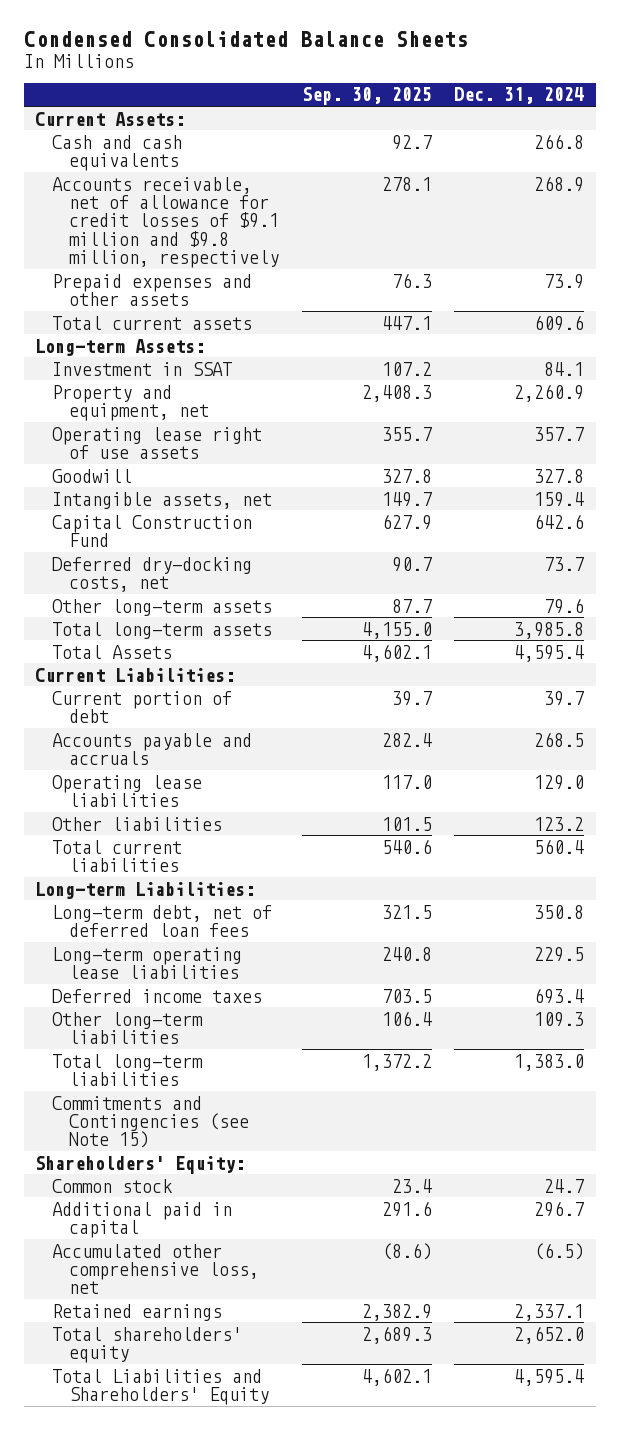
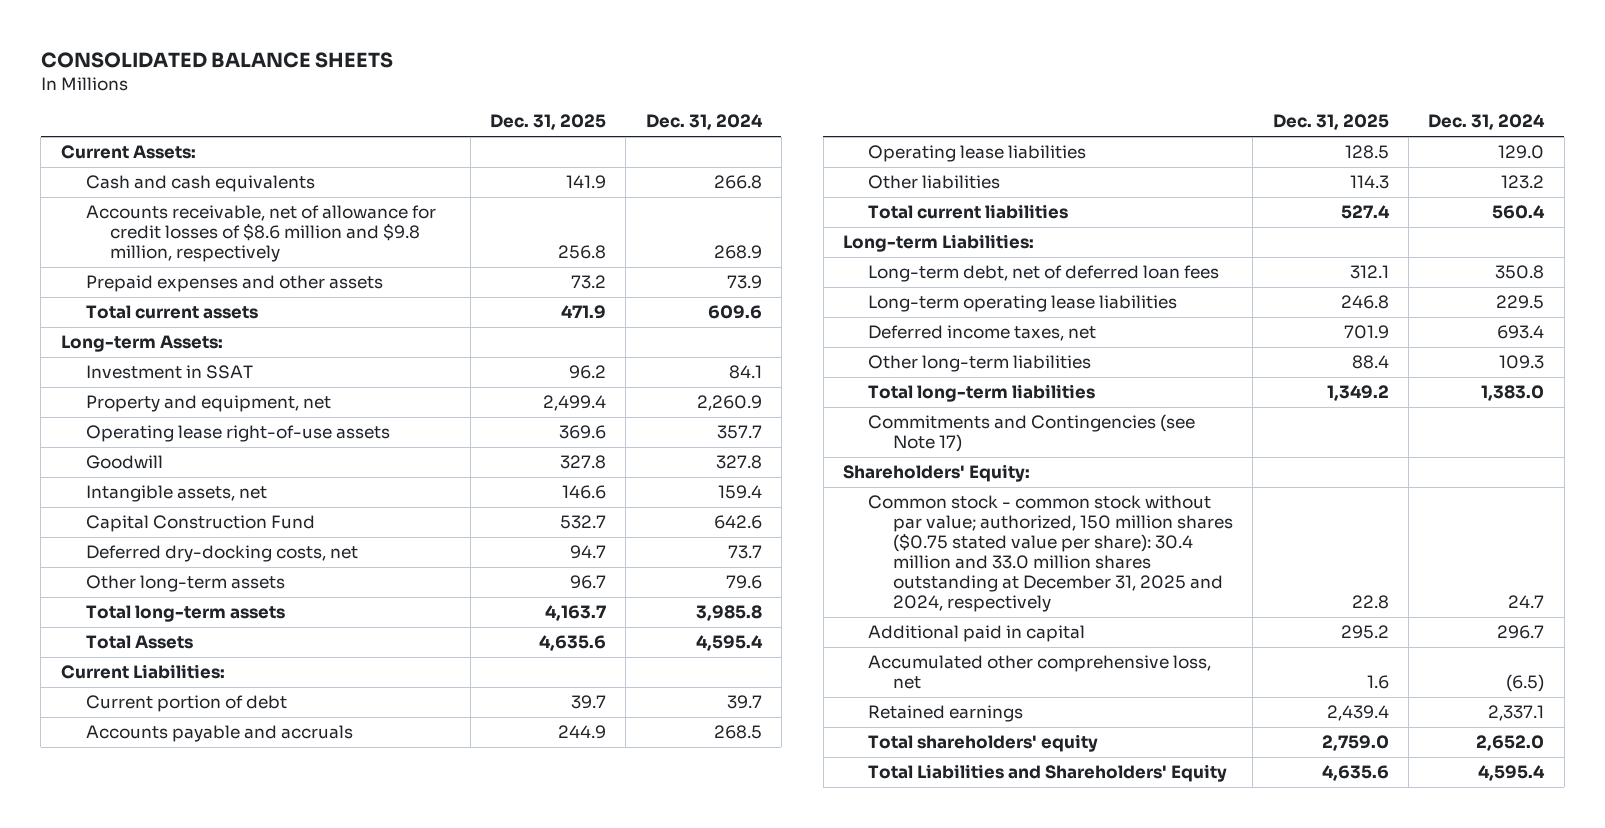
- Condensed Consolidated Balance Sheets
+ CONSOLIDATED BALANCE SHEETS
- | Sep. 30, 2025 | Dec. 31, 2024
+ | Dec. 31, 2025 | Dec. 31, 2024
- Accounts receivable, net of allowance for credit losses of $9.1 million and $9.8 million, respectively | 278.1 | 268.9
+ Accounts receivable, net of allowance for credit losses of $8.6 million and $9.8 million, respectively | 256.8 | 268.9
- Operating lease right of use assets | 355.7 | 357.7
+ Operating lease right-of-use assets | 369.6 | 357.7
- Deferred income taxes | 703.5 | 693.4
+ Deferred income taxes, net | 701.9 | 693.4
- Commitments and Contingencies (see Note 15)
+ Commitments and Contingencies (see Note 17)
- Common stock | 23.4 | 24.7
+ Common stock - common stock without par value; authorized, 150 million shares ($0.75 stated value per share): 30.4 million and 33.0 million shares outstanding at December 31, 2025 and 2024, respectively | 22.8 | 24.7

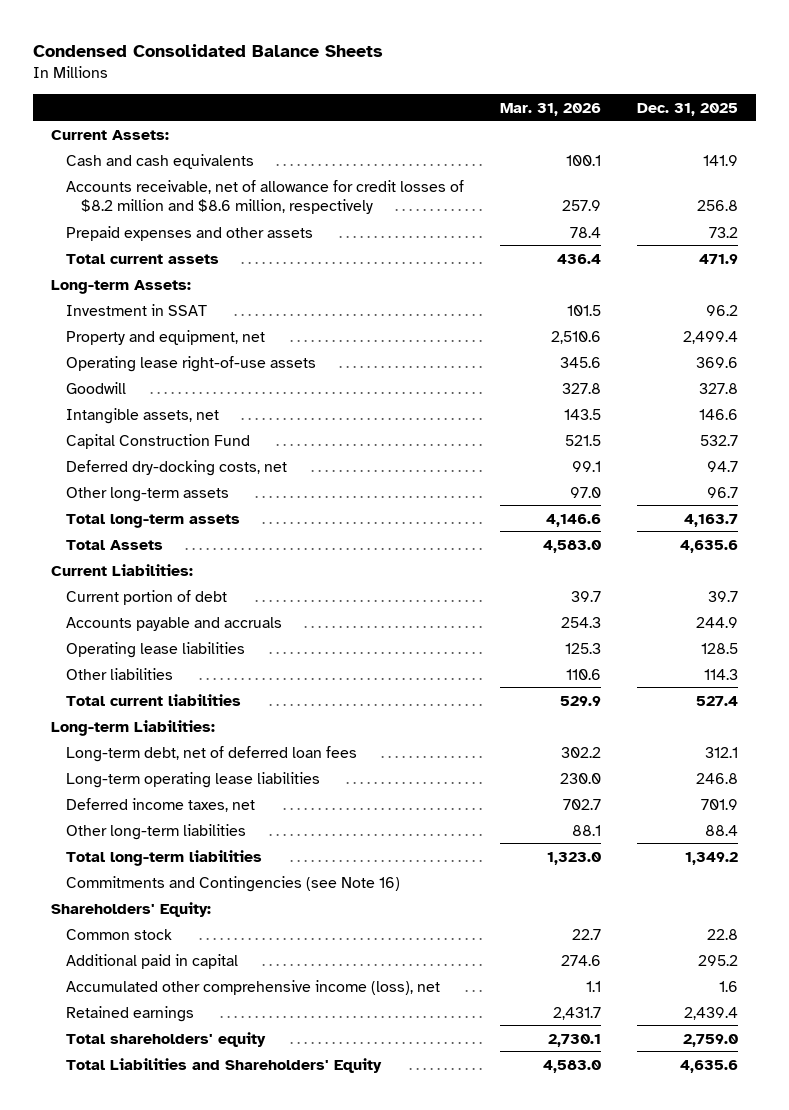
- CONSOLIDATED BALANCE SHEETS
+ Condensed Consolidated Balance Sheets
- | Dec. 31, 2025 | Dec. 31, 2024
+ | Mar. 31, 2026 | Dec. 31, 2025
- Accounts receivable, net of allowance for credit losses of $8.6 million and $9.8 million, respectively | 256.8 | 268.9
+ Accounts receivable, net of allowance for credit losses of $8.2 million and $8.6 million, respectively | 257.9 | 256.8
- Commitments and Contingencies (see Note 17)
+ Commitments and Contingencies (see Note 16)
- Common stock - common stock without par value; authorized, 150 million shares ($0.75 stated value per share): 30.4 million and 33.0 million shares outstanding at December 31, 2025 and 2024, respectively | 22.8 | 24.7
+ Common stock | 22.7 | 22.8
- Accumulated other comprehensive loss, net | 1.6 | (6.5)
+ Accumulated other comprehensive income (loss), net | 1.1 | 1.6

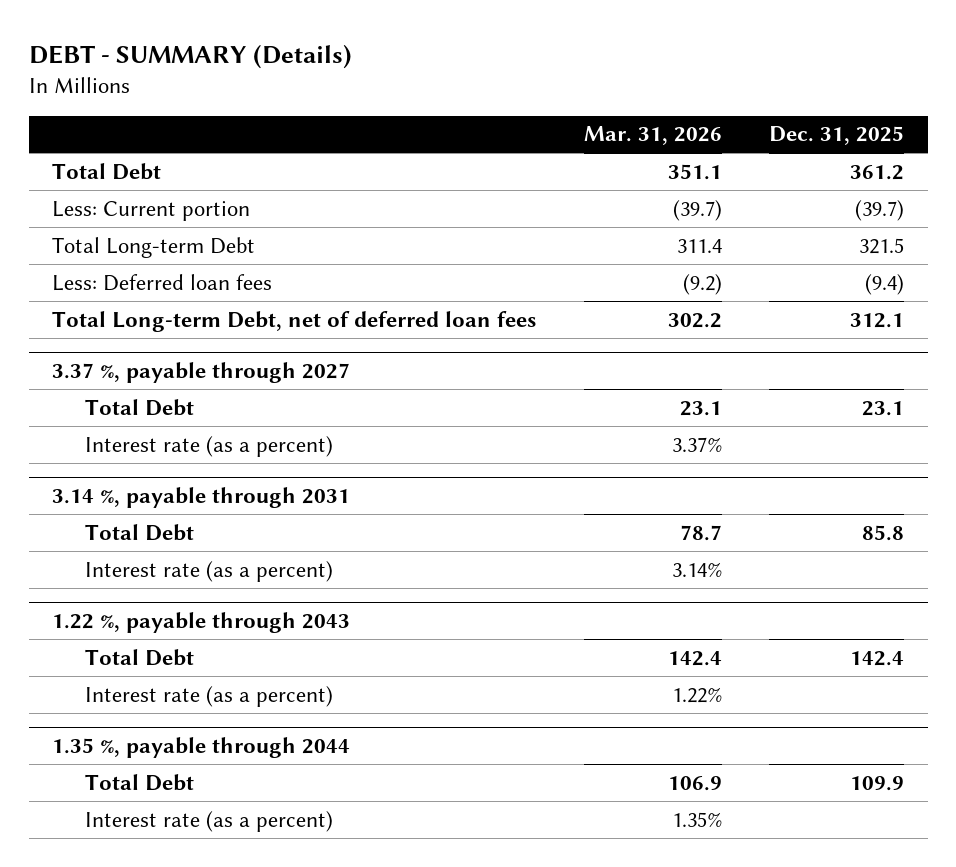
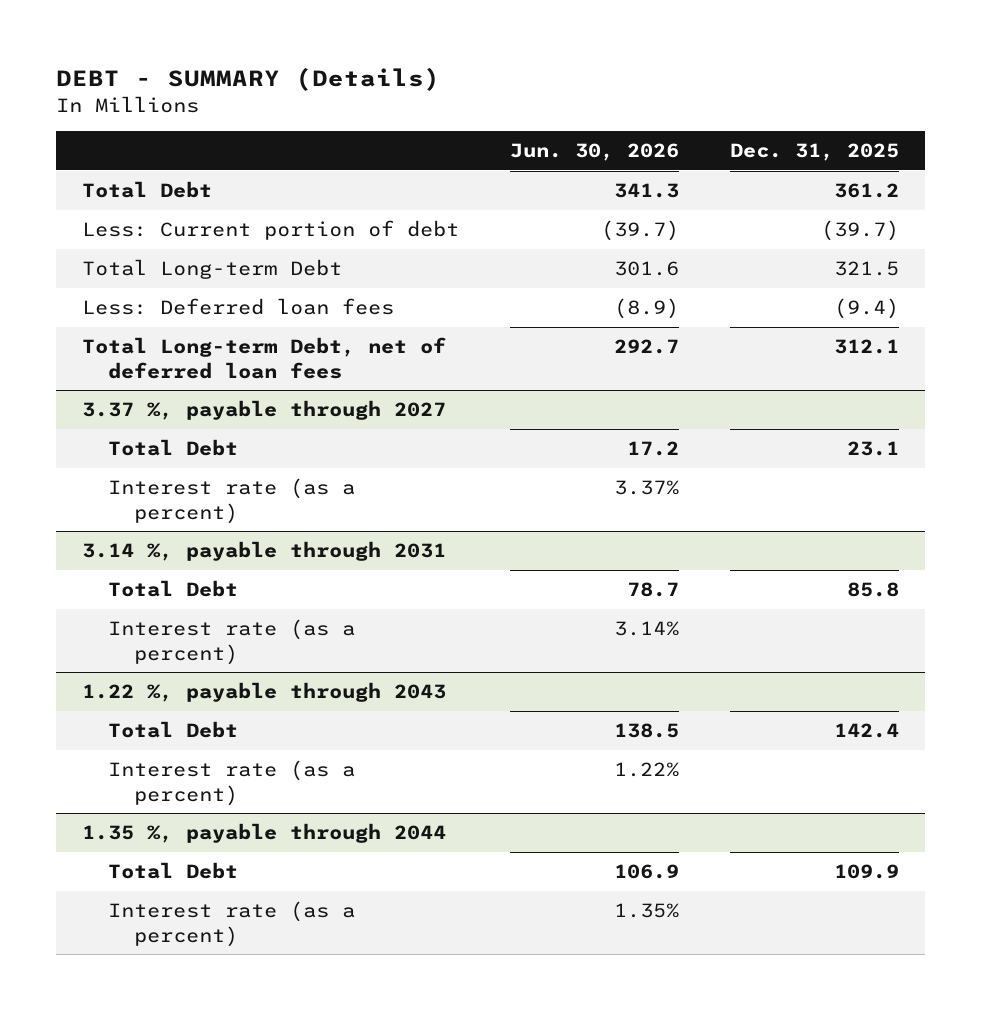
- | Mar. 31, 2026 | Dec. 31, 2025
+ | Jun. 30, 2026 | Dec. 31, 2025
- Less: Current portion | (39.7) | (39.7)
+ Less: Current portion of debt | (39.7) | (39.7)

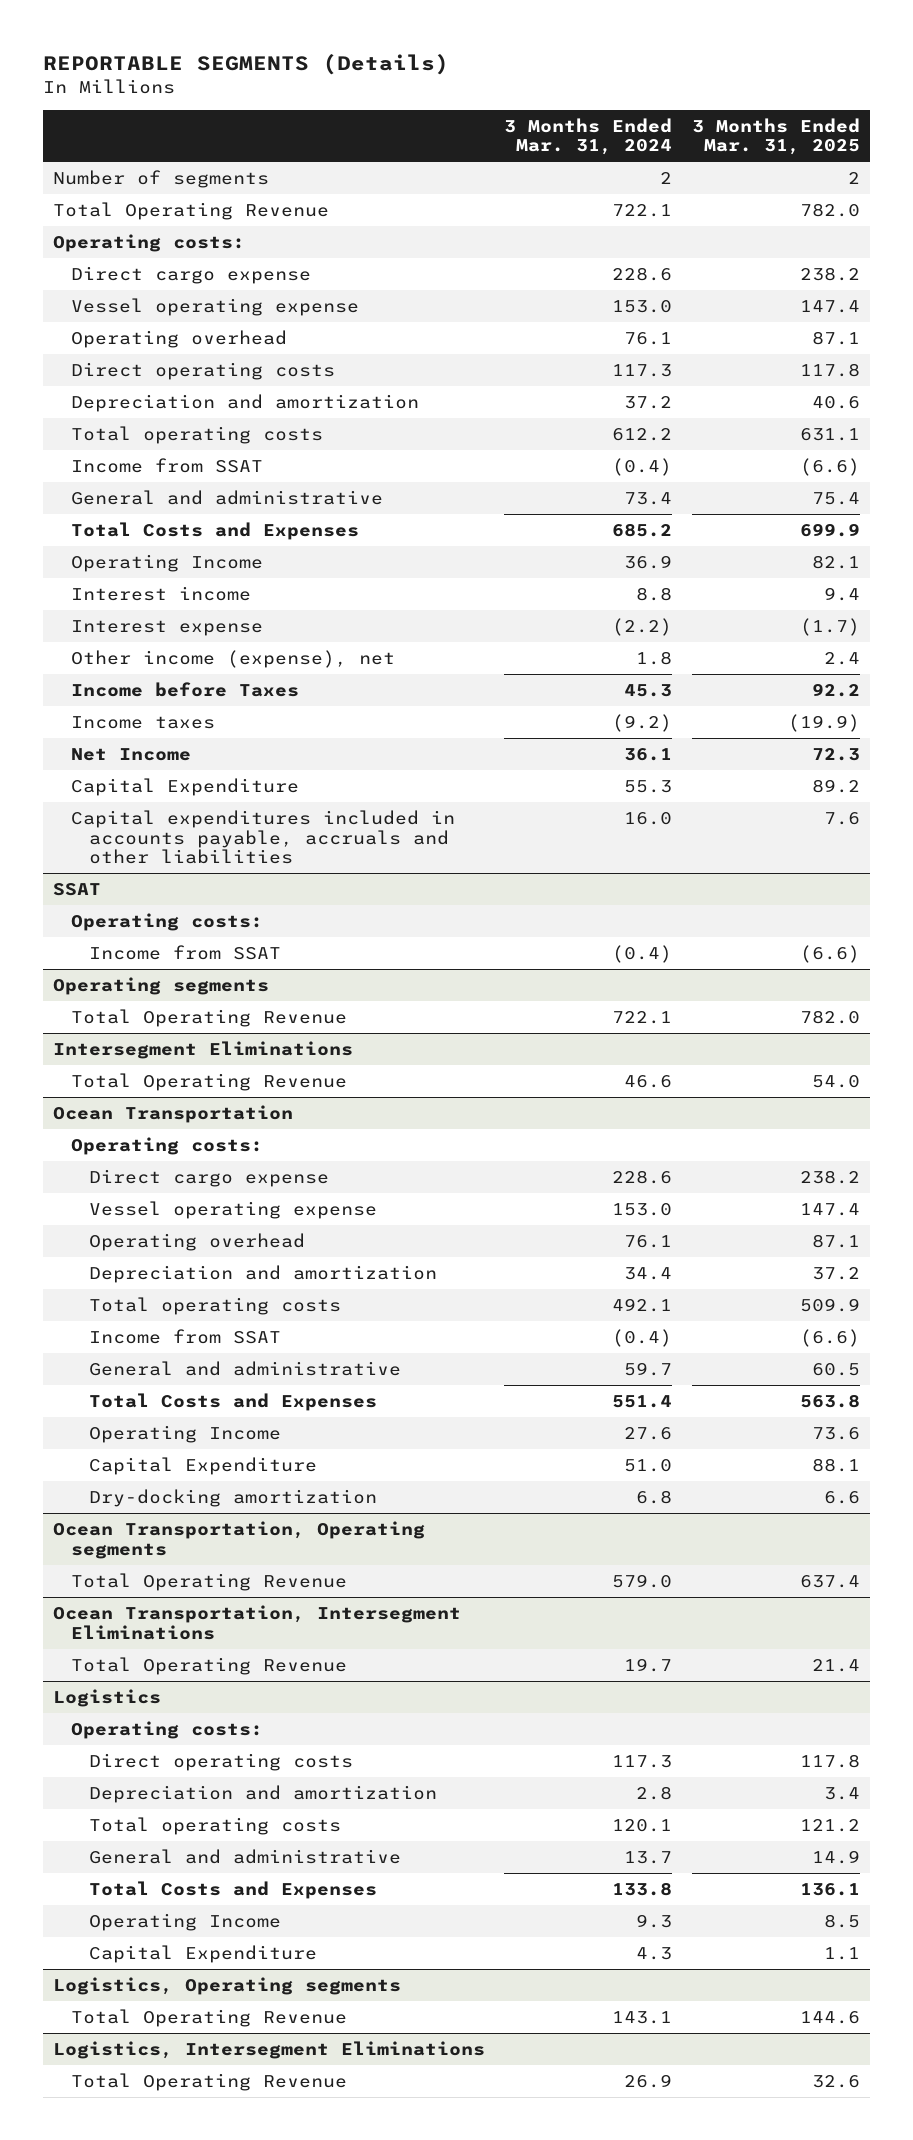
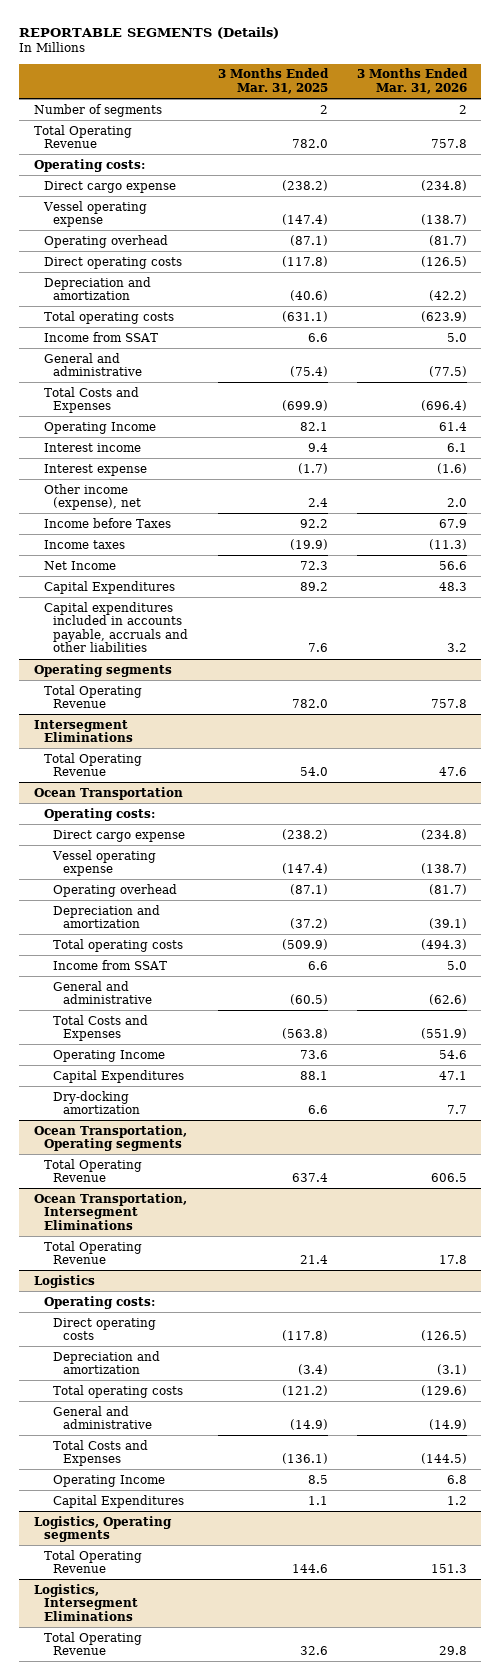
- | 3 Months Ended Mar. 31, 2024 | 3 Months Ended Mar. 31, 2025
+ | 3 Months Ended Mar. 31, 2025 | 3 Months Ended Mar. 31, 2026
- Direct cargo expense | 228.6 | 238.2
- Vessel operating expense | 153.0 | 147.4
- Operating overhead | 76.1 | 87.1
- Direct operating costs | 117.3 | 117.8
- Depreciation and amortization | 37.2 | 40.6
- Total operating costs | 612.2 | 631.1
- Income from SSAT | (0.4) | (6.6)
- General and administrative | 73.4 | 75.4
- Total Costs and Expenses | 685.2 | 699.9
+ Direct cargo expense | (238.2) | (234.8)
+ Vessel operating expense | (147.4) | (138.7)
+ Operating overhead | (87.1) | (81.7)
+ Direct operating costs | (117.8) | (126.5)
+ Depreciation and amortization | (40.6) | (42.2)
+ Total operating costs | (631.1) | (623.9)
+ Income from SSAT | 6.6 | 5.0
+ General and administrative | (75.4) | (77.5)
+ Total Costs and Expenses | (699.9) | (696.4)
- Capital Expenditure | 55.3 | 89.2
+ Capital Expenditures | 89.2 | 48.3
- SSAT
- Operating costs:
- Income from SSAT | (0.4) | (6.6)
@ Ocean Transportation
- Direct cargo expense | 228.6 | 238.2
- Vessel operating expense | 153.0 | 147.4
- Operating overhead | 76.1 | 87.1
- Depreciation and amortization | 34.4 | 37.2
- Total operating costs | 492.1 | 509.9
- Income from SSAT | (0.4) | (6.6)
- General and administrative | 59.7 | 60.5
- Total Costs and Expenses | 551.4 | 563.8
+ Direct cargo expense | (238.2) | (234.8)
+ Vessel operating expense | (147.4) | (138.7)
+ Operating overhead | (87.1) | (81.7)
+ Depreciation and amortization | (37.2) | (39.1)
+ Total operating costs | (509.9) | (494.3)
+ Income from SSAT | 6.6 | 5.0
+ General and administrative | (60.5) | (62.6)
+ Total Costs and Expenses | (563.8) | (551.9)
- Capital Expenditure | 51.0 | 88.1
+ Capital Expenditures | 88.1 | 47.1
@ Logistics
- Direct operating costs | 117.3 | 117.8
- Depreciation and amortization | 2.8 | 3.4
- Total operating costs | 120.1 | 121.2
- General and administrative | 13.7 | 14.9
- Total Costs and Expenses | 133.8 | 136.1
+ Direct operating costs | (117.8) | (126.5)
+ Depreciation and amortization | (3.4) | (3.1)
+ Total operating costs | (121.2) | (129.6)
+ General and administrative | (14.9) | (14.9)
+ Total Costs and Expenses | (136.1) | (144.5)
- Capital Expenditure | 4.3 | 1.1
+ Capital Expenditures | 1.1 | 1.2

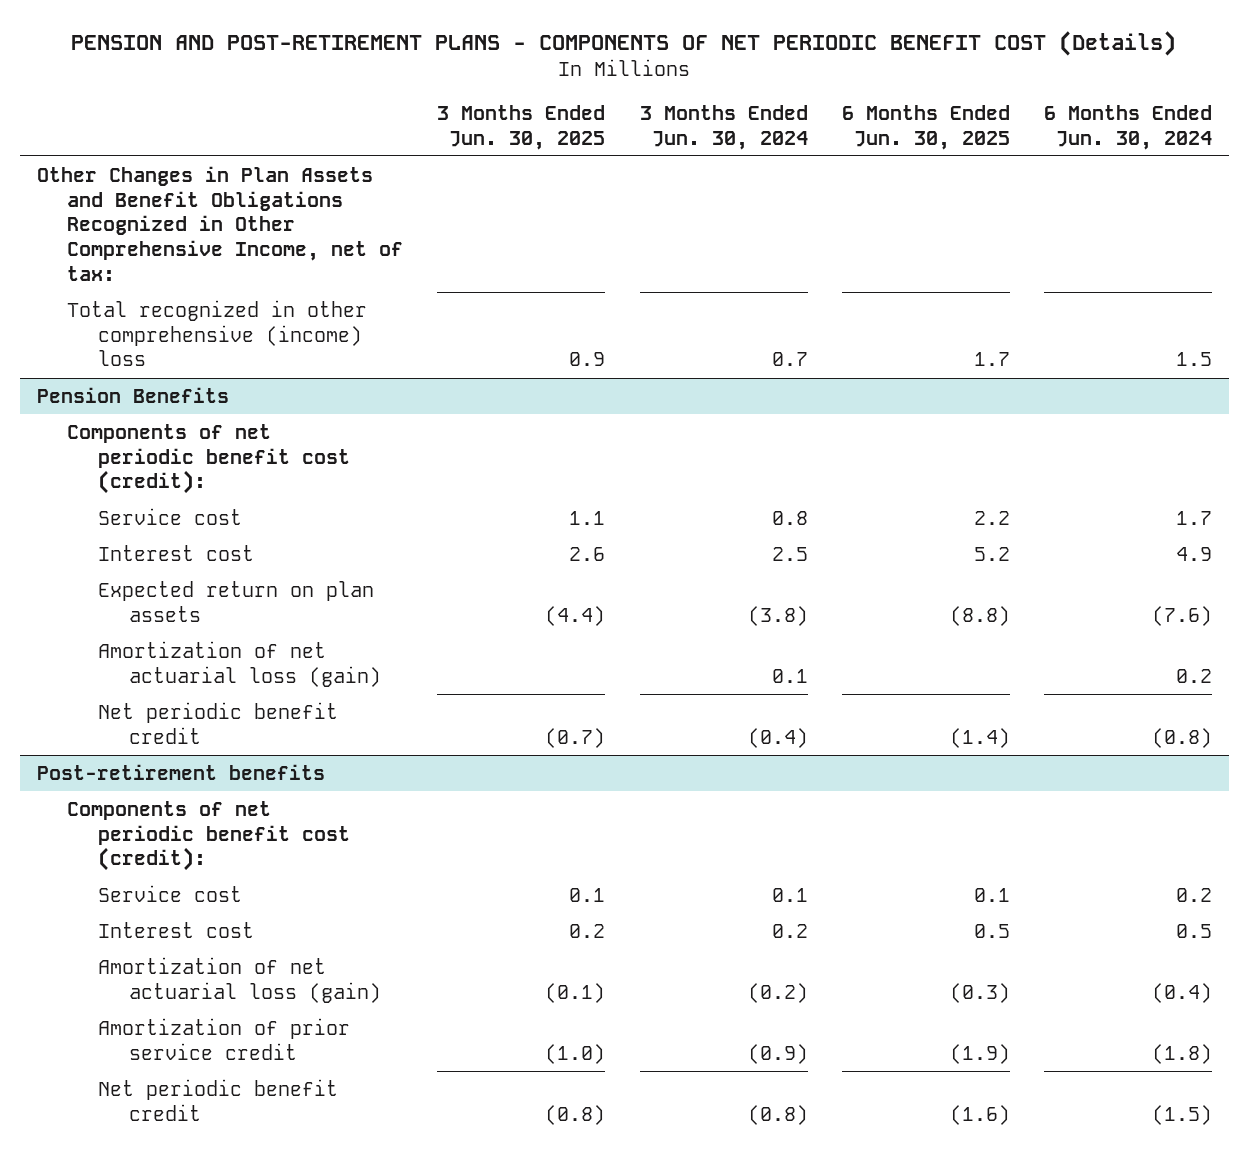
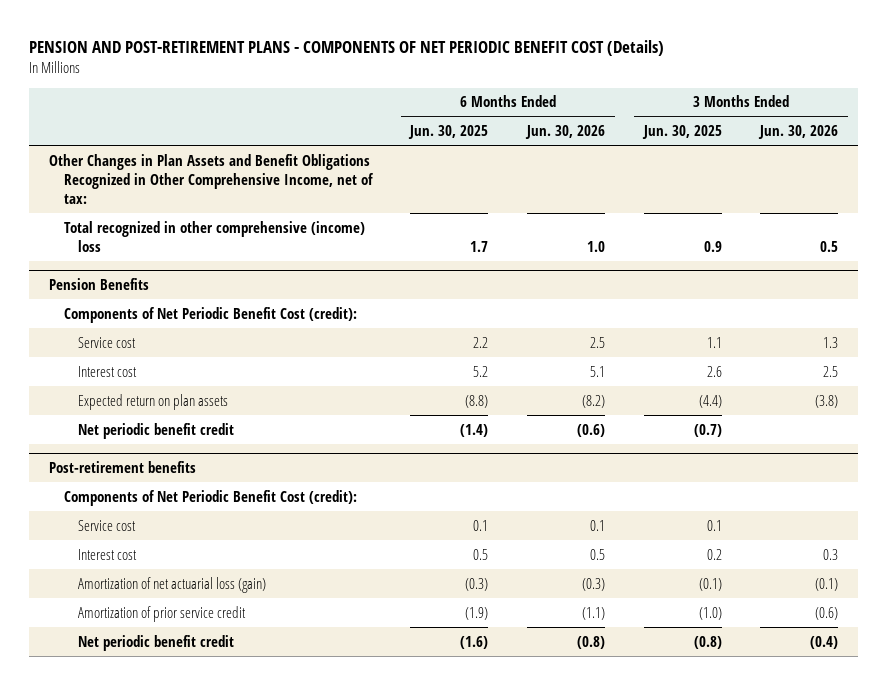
- | 3 Months Ended Jun. 30, 2025 | 3 Months Ended Jun. 30, 2024 | 6 Months Ended Jun. 30, 2025 | 6 Months Ended Jun. 30, 2024
+ | 6 Months Ended Jun. 30, 2025 | 6 Months Ended Jun. 30, 2026 | 3 Months Ended Jun. 30, 2025 | 3 Months Ended Jun. 30, 2026
@ Pension Benefits
- Components of net periodic benefit cost (credit):
+ Components of Net Periodic Benefit Cost (credit):
- Amortization of net actuarial loss (gain) | | 0.1 | | 0.2
@ Post-retirement benefits
- Components of net periodic benefit cost (credit):
+ Components of Net Periodic Benefit Cost (credit):

